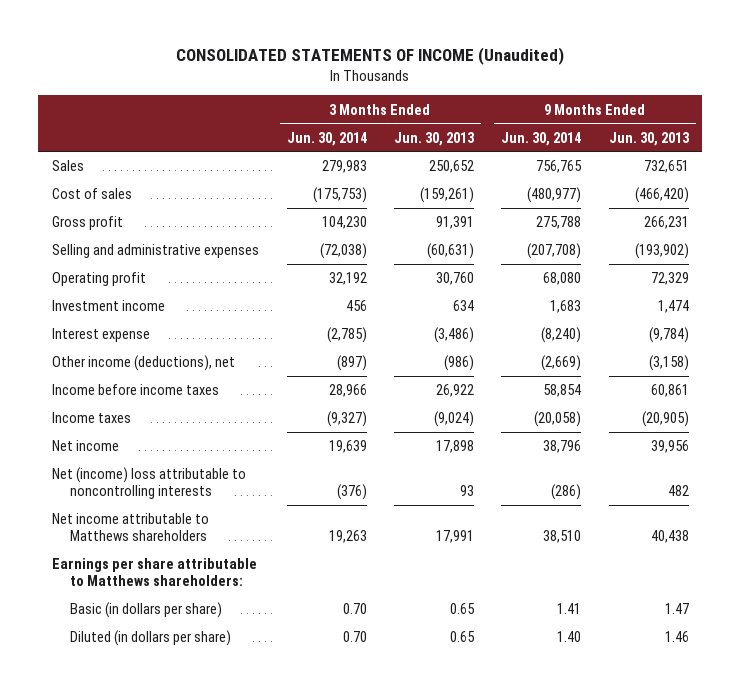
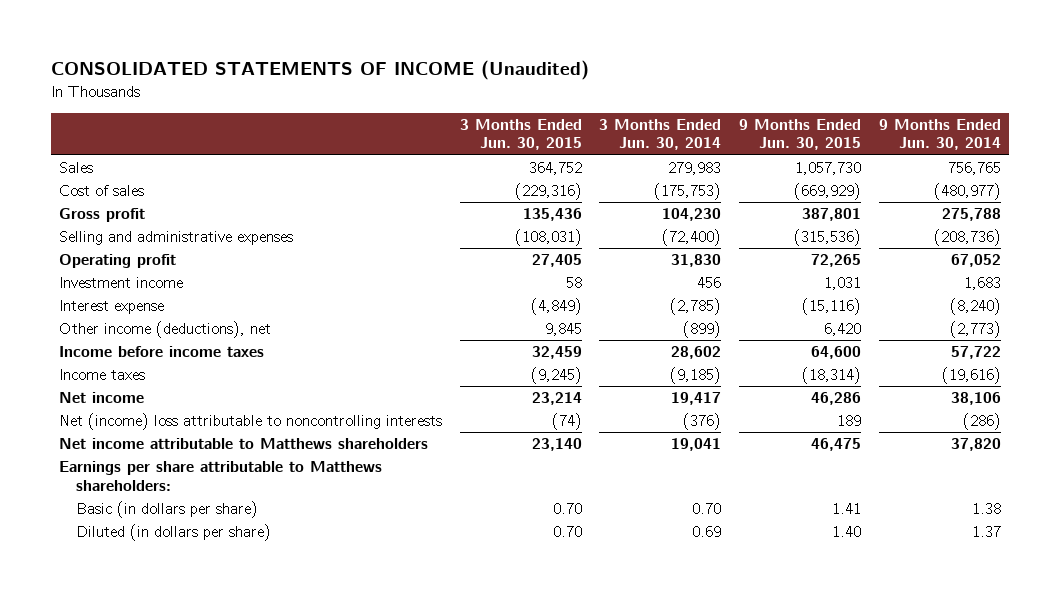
- | 3 Months Ended Jun. 30, 2014 | 3 Months Ended Jun. 30, 2013 | 9 Months Ended Jun. 30, 2014 | 9 Months Ended Jun. 30, 2013
+ | 3 Months Ended Jun. 30, 2015 | 3 Months Ended Jun. 30, 2014 | 9 Months Ended Jun. 30, 2015 | 9 Months Ended Jun. 30, 2014
- Selling and administrative expenses | (72,038) | (60,631) | (207,708) | (193,902)
- Operating profit | 32,192 | 30,760 | 68,080 | 72,329
+ Selling and administrative expenses | (108,031) | (72,400) | (315,536) | (208,736)
+ Operating profit | 27,405 | 31,830 | 72,265 | 67,052
- Other income (deductions), net | (897) | (986) | (2,669) | (3,158)
- Income before income taxes | 28,966 | 26,922 | 58,854 | 60,861
- Income taxes | (9,327) | (9,024) | (20,058) | (20,905)
- Net income | 19,639 | 17,898 | 38,796 | 39,956
+ Other income (deductions), net | 9,845 | (899) | 6,420 | (2,773)
+ Income before income taxes | 32,459 | 28,602 | 64,600 | 57,722
+ Income taxes | (9,245) | (9,185) | (18,314) | (19,616)
+ Net income | 23,214 | 19,417 | 46,286 | 38,106
- Net income attributable to Matthews shareholders | 19,263 | 17,991 | 38,510 | 40,438
+ Net income attributable to Matthews shareholders | 23,140 | 19,041 | 46,475 | 37,820
- Basic (in dollars per share) | 0.70 | 0.65 | 1.41 | 1.47
- Diluted (in dollars per share) | 0.70 | 0.65 | 1.40 | 1.46
+ Basic (in dollars per share) | 0.70 | 0.70 | 1.41 | 1.38
+ Diluted (in dollars per share) | 0.70 | 0.69 | 1.40 | 1.37

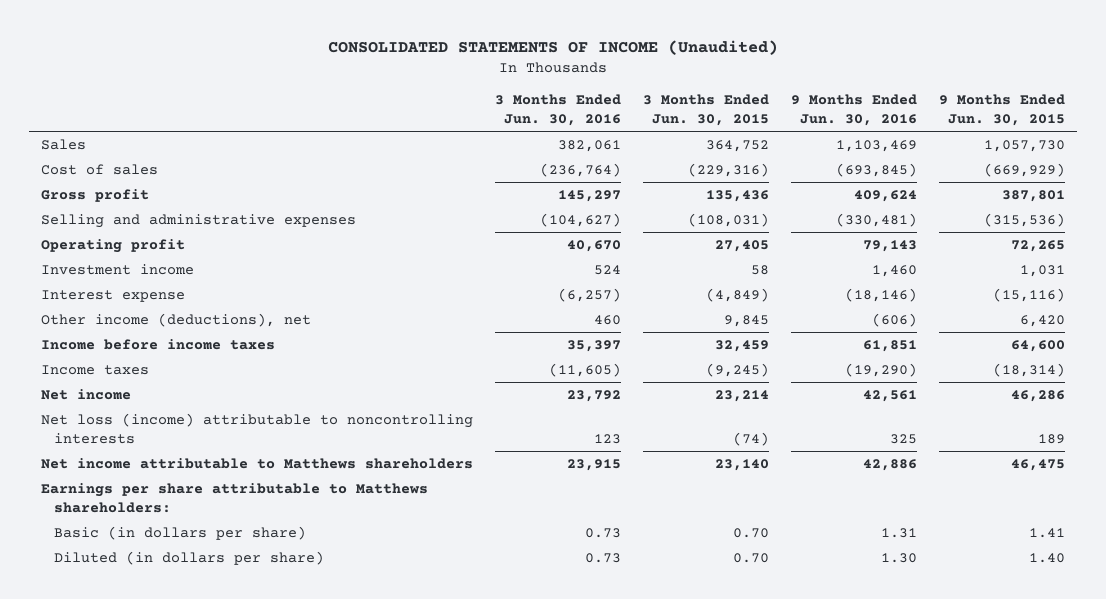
- | 3 Months Ended Jun. 30, 2015 | 3 Months Ended Jun. 30, 2014 | 9 Months Ended Jun. 30, 2015 | 9 Months Ended Jun. 30, 2014
+ | 3 Months Ended Jun. 30, 2016 | 3 Months Ended Jun. 30, 2015 | 9 Months Ended Jun. 30, 2016 | 9 Months Ended Jun. 30, 2015
- Net (income) loss attributable to noncontrolling interests | (74) | (376) | 189 | (286)
+ Net loss (income) attributable to noncontrolling interests | 123 | (74) | 325 | 189

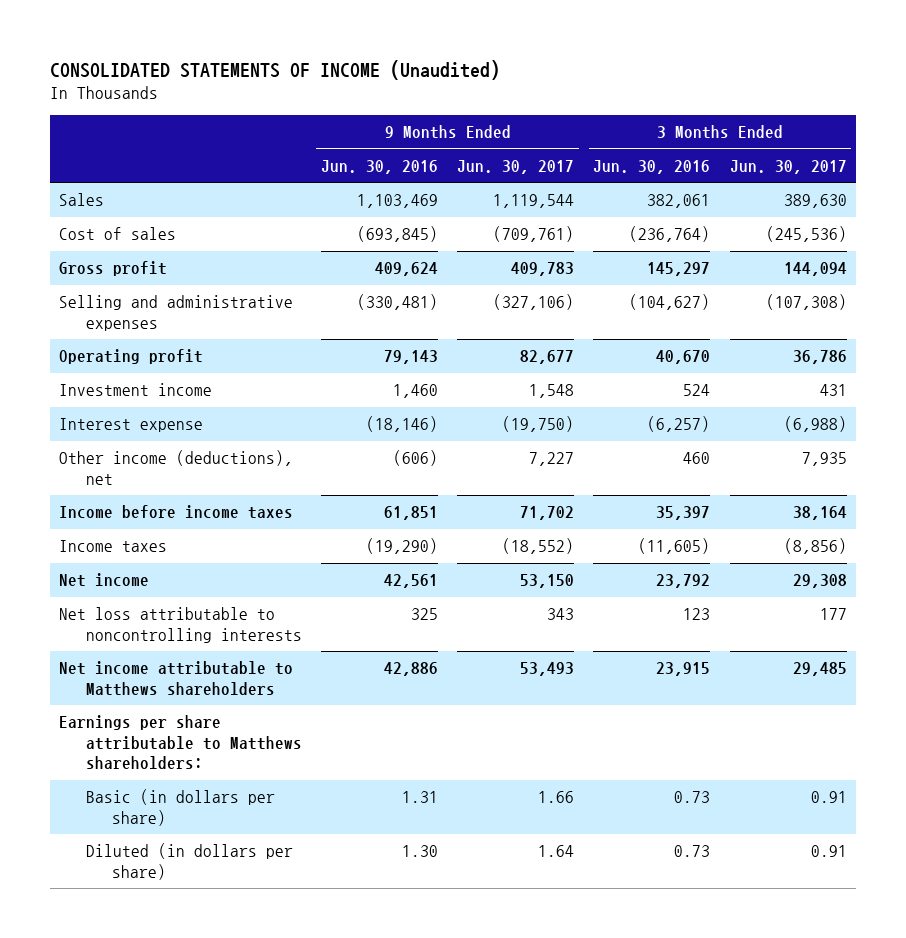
- | 3 Months Ended Jun. 30, 2016 | 3 Months Ended Jun. 30, 2015 | 9 Months Ended Jun. 30, 2016 | 9 Months Ended Jun. 30, 2015
+ | 9 Months Ended Jun. 30, 2016 | 9 Months Ended Jun. 30, 2017 | 3 Months Ended Jun. 30, 2016 | 3 Months Ended Jun. 30, 2017
- Net loss (income) attributable to noncontrolling interests | 123 | (74) | 325 | 189
+ Net loss attributable to noncontrolling interests | 325 | 343 | 123 | 177

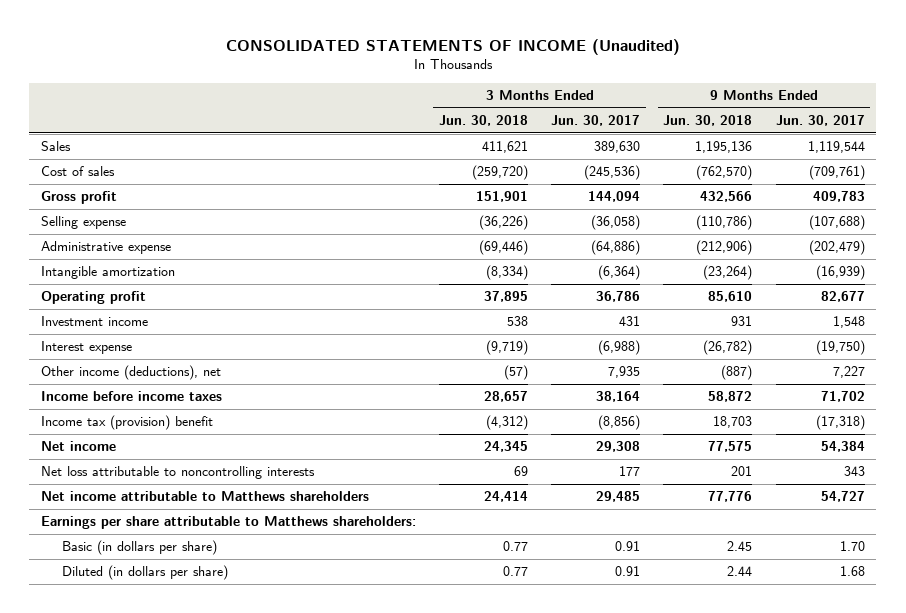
- | 9 Months Ended Jun. 30, 2016 | 9 Months Ended Jun. 30, 2017 | 3 Months Ended Jun. 30, 2016 | 3 Months Ended Jun. 30, 2017
+ | 3 Months Ended Jun. 30, 2018 | 3 Months Ended Jun. 30, 2017 | 9 Months Ended Jun. 30, 2018 | 9 Months Ended Jun. 30, 2017
- Selling and administrative expenses | (330,481) | (327,106) | (104,627) | (107,308)
+ Selling expense | (36,226) | (36,058) | (110,786) | (107,688)
+ Administrative expense | (69,446) | (64,886) | (212,906) | (202,479)
+ Intangible amortization | (8,334) | (6,364) | (23,264) | (16,939)
- Income taxes | (19,290) | (18,552) | (11,605) | (8,856)
- Net income | 42,561 | 53,150 | 23,792 | 29,308
+ Income tax (provision) benefit | (4,312) | (8,856) | 18,703 | (17,318)
+ Net income | 24,345 | 29,308 | 77,575 | 54,384
- Net income attributable to Matthews shareholders | 42,886 | 53,493 | 23,915 | 29,485
+ Net income attributable to Matthews shareholders | 24,414 | 29,485 | 77,776 | 54,727
- Basic (in dollars per share) | 1.31 | 1.66 | 0.73 | 0.91
- Diluted (in dollars per share) | 1.30 | 1.64 | 0.73 | 0.91
+ Basic (in dollars per share) | 0.77 | 0.91 | 2.45 | 1.70
+ Diluted (in dollars per share) | 0.77 | 0.91 | 2.44 | 1.68

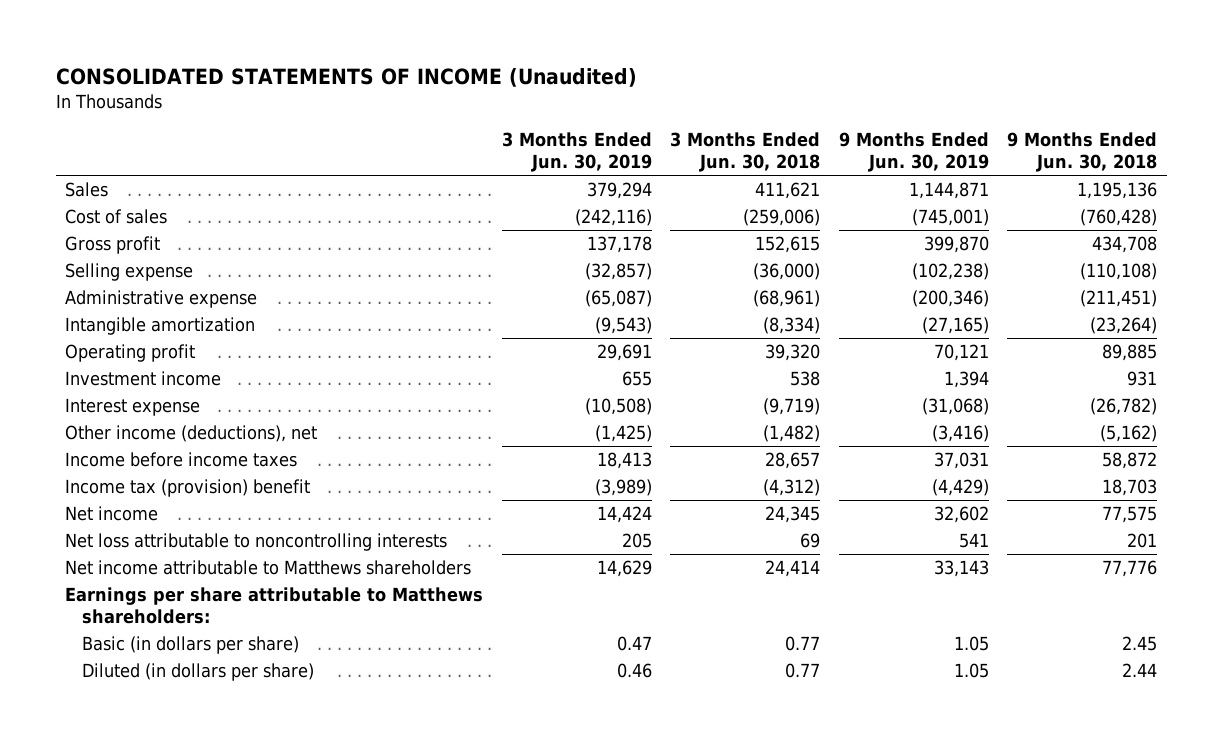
- | 3 Months Ended Jun. 30, 2018 | 3 Months Ended Jun. 30, 2017 | 9 Months Ended Jun. 30, 2018 | 9 Months Ended Jun. 30, 2017
+ | 3 Months Ended Jun. 30, 2019 | 3 Months Ended Jun. 30, 2018 | 9 Months Ended Jun. 30, 2019 | 9 Months Ended Jun. 30, 2018
- Cost of sales | (259,720) | (245,536) | (762,570) | (709,761)
- Gross profit | 151,901 | 144,094 | 432,566 | 409,783
- Selling expense | (36,226) | (36,058) | (110,786) | (107,688)
- Administrative expense | (69,446) | (64,886) | (212,906) | (202,479)
+ Cost of sales | (242,116) | (259,006) | (745,001) | (760,428)
+ Gross profit | 137,178 | 152,615 | 399,870 | 434,708
+ Selling expense | (32,857) | (36,000) | (102,238) | (110,108)
+ Administrative expense | (65,087) | (68,961) | (200,346) | (211,451)
- Operating profit | 37,895 | 36,786 | 85,610 | 82,677
+ Operating profit | 29,691 | 39,320 | 70,121 | 89,885
- Other income (deductions), net | (57) | 7,935 | (887) | 7,227
+ Other income (deductions), net | (1,425) | (1,482) | (3,416) | (5,162)

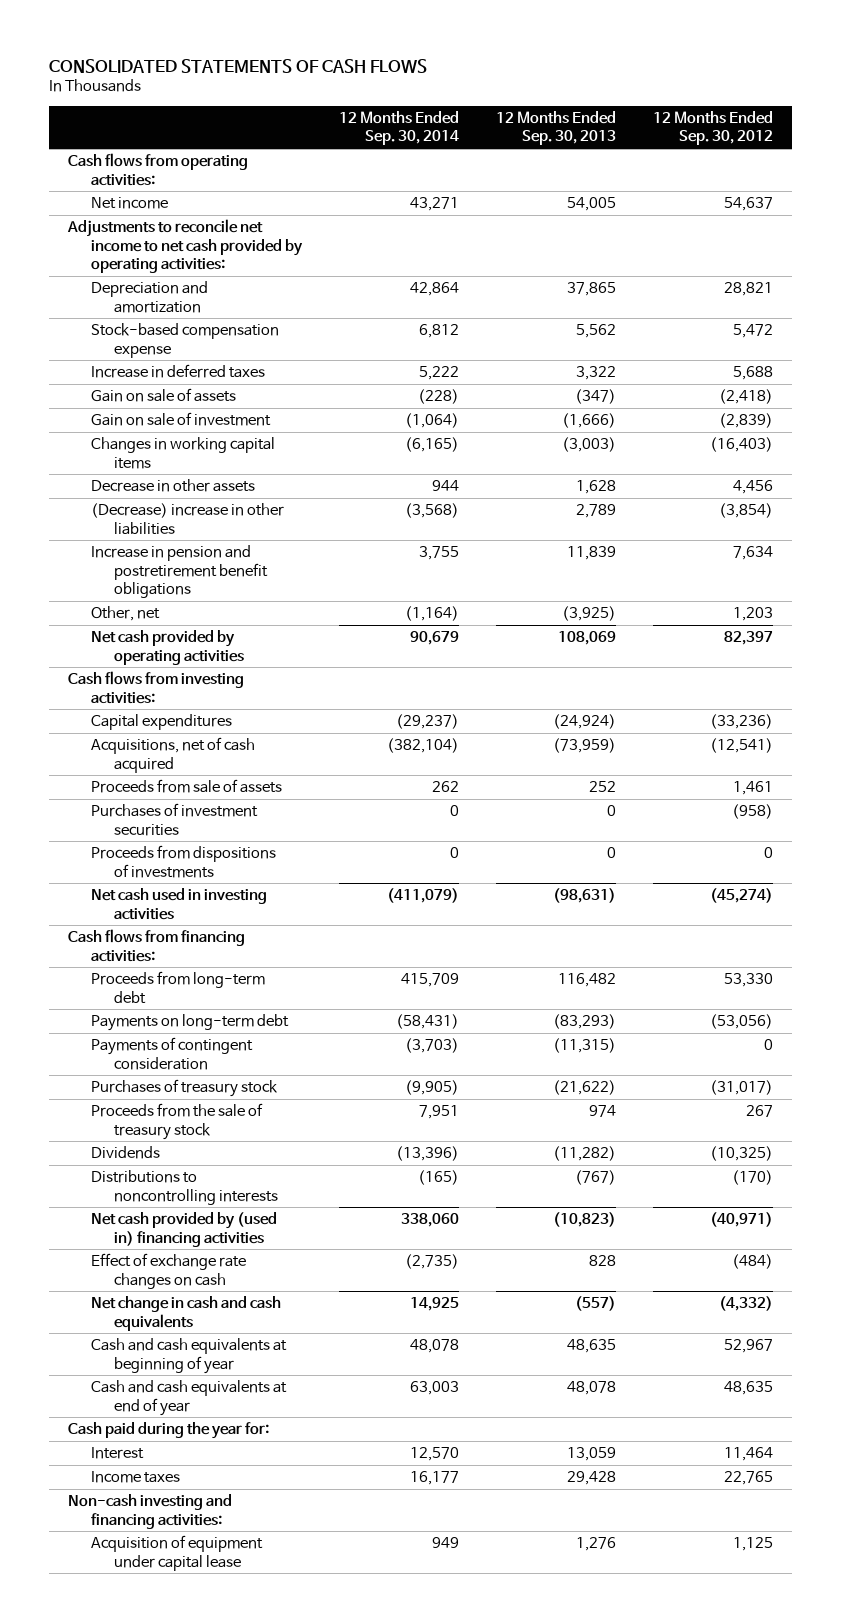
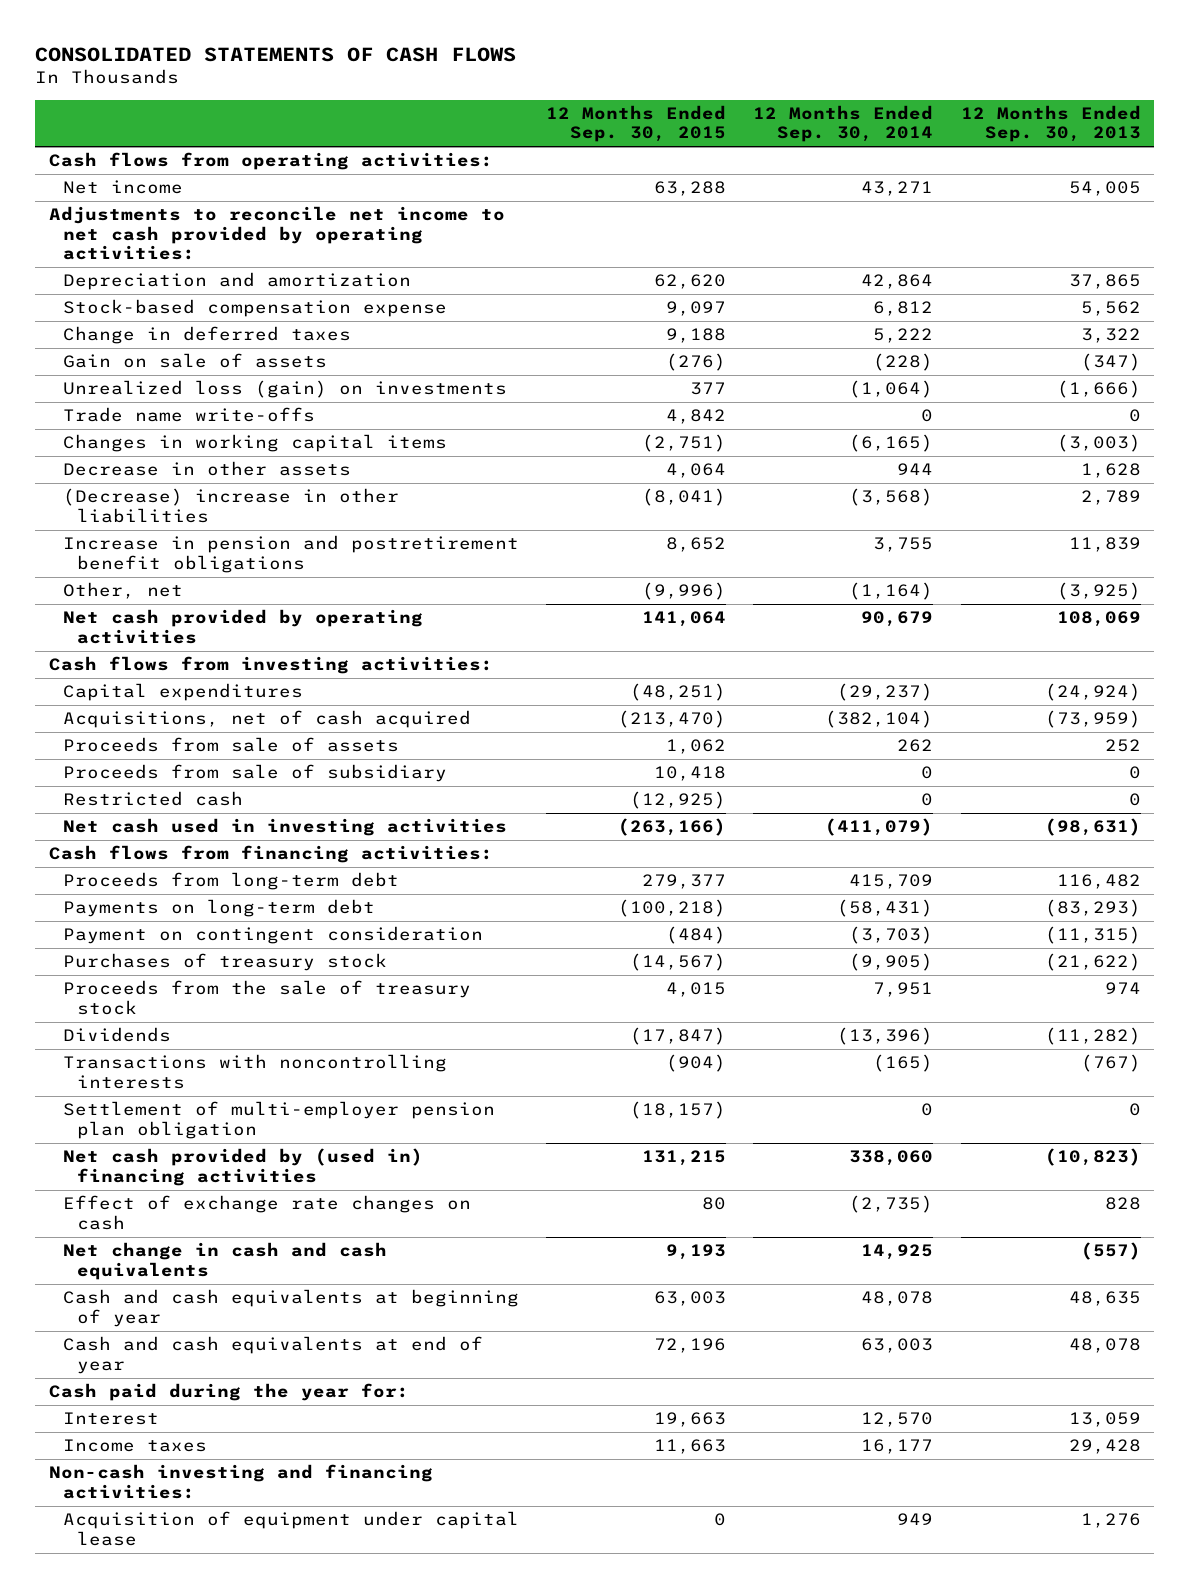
- | 12 Months Ended Sep. 30, 2014 | 12 Months Ended Sep. 30, 2013 | 12 Months Ended Sep. 30, 2012
+ | 12 Months Ended Sep. 30, 2015 | 12 Months Ended Sep. 30, 2014 | 12 Months Ended Sep. 30, 2013
- Increase in deferred taxes | 5,222 | 3,322 | 5,688
+ Change in deferred taxes | 9,188 | 5,222 | 3,322
- Gain on sale of investment | (1,064) | (1,666) | (2,839)
+ Unrealized loss (gain) on investments | 377 | (1,064) | (1,666)
+ Trade name write-offs | 4,842 | 0 | 0
- Purchases of investment securities | 0 | 0 | (958)
- Proceeds from dispositions of investments | 0 | 0 | 0
+ Proceeds from sale of subsidiary | 10,418 | 0 | 0
+ Restricted cash | (12,925) | 0 | 0
- Payments of contingent consideration | (3,703) | (11,315) | 0
+ Payment on contingent consideration | (484) | (3,703) | (11,315)
- Distributions to noncontrolling interests | (165) | (767) | (170)
+ Transactions with noncontrolling interests | (904) | (165) | (767)
+ Settlement of multi-employer pension plan obligation | (18,157) | 0 | 0

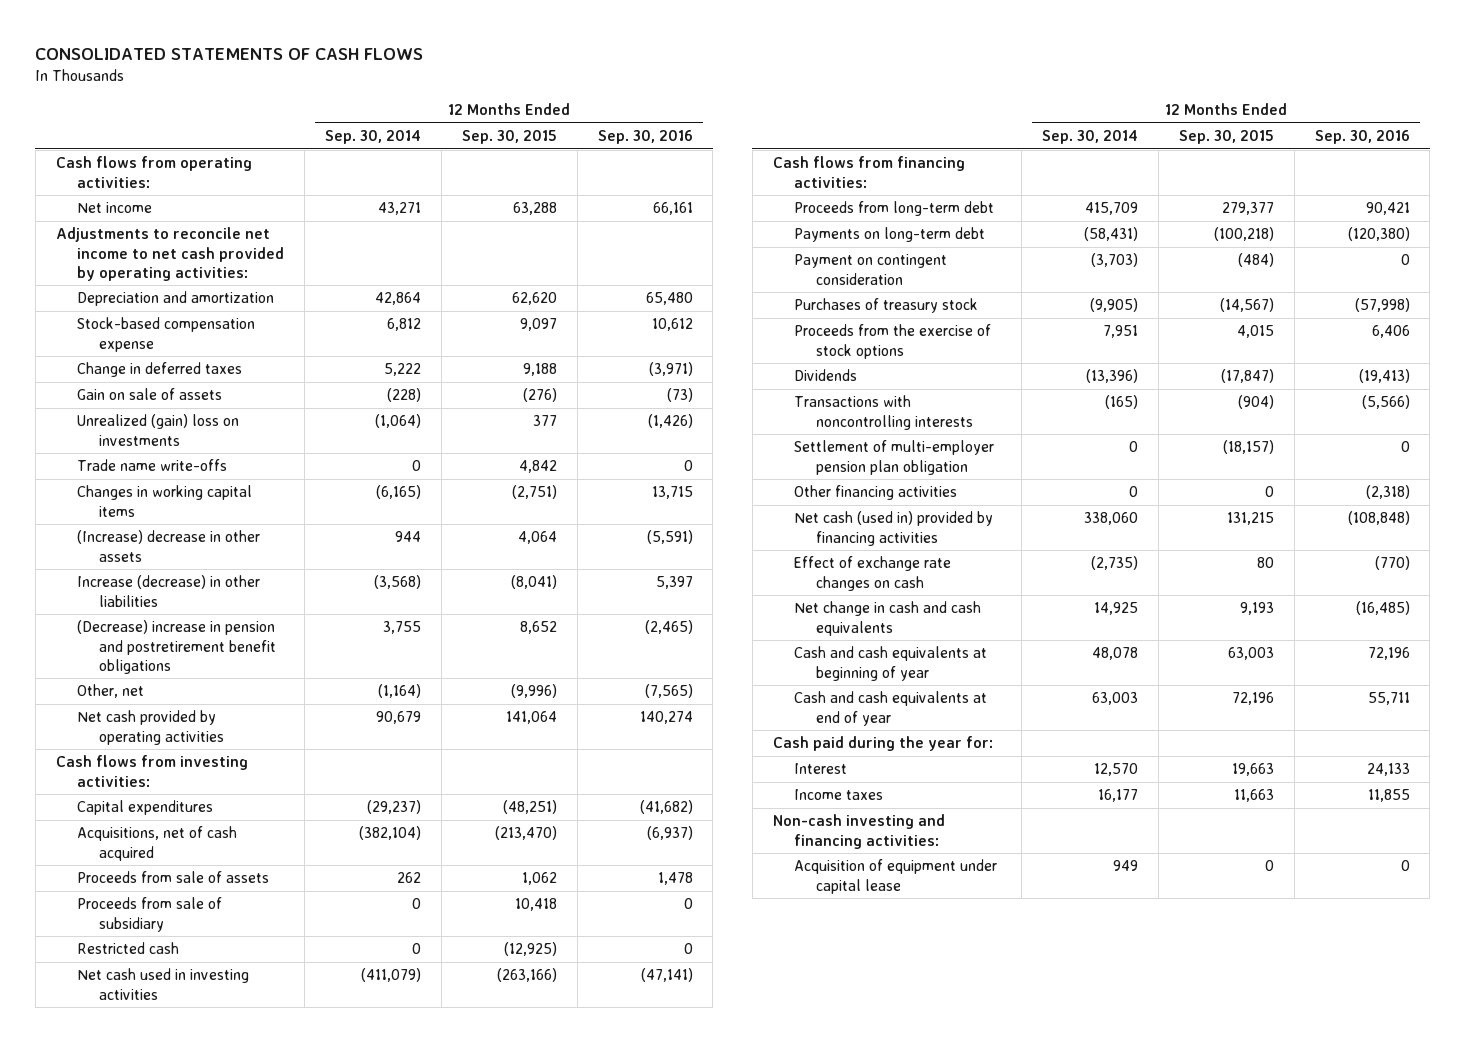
- | 12 Months Ended Sep. 30, 2015 | 12 Months Ended Sep. 30, 2014 | 12 Months Ended Sep. 30, 2013
+ | 12 Months Ended Sep. 30, 2014 | 12 Months Ended Sep. 30, 2015 | 12 Months Ended Sep. 30, 2016
- Unrealized loss (gain) on investments | 377 | (1,064) | (1,666)
+ Unrealized (gain) loss on investments | (1,064) | 377 | (1,426)
- Decrease in other assets | 4,064 | 944 | 1,628
- (Decrease) increase in other liabilities | (8,041) | (3,568) | 2,789
- Increase in pension and postretirement benefit obligations | 8,652 | 3,755 | 11,839
+ (Increase) decrease in other assets | 944 | 4,064 | (5,591)
+ Increase (decrease) in other liabilities | (3,568) | (8,041) | 5,397
+ (Decrease) increase in pension and postretirement benefit obligations | 3,755 | 8,652 | (2,465)
- Proceeds from the sale of treasury stock | 4,015 | 7,951 | 974
+ Proceeds from the exercise of stock options | 7,951 | 4,015 | 6,406
- Net cash provided by (used in) financing activities | 131,215 | 338,060 | (10,823)
+ Other financing activities | 0 | 0 | (2,318)
+ Net cash (used in) provided by financing activities | 338,060 | 131,215 | (108,848)

